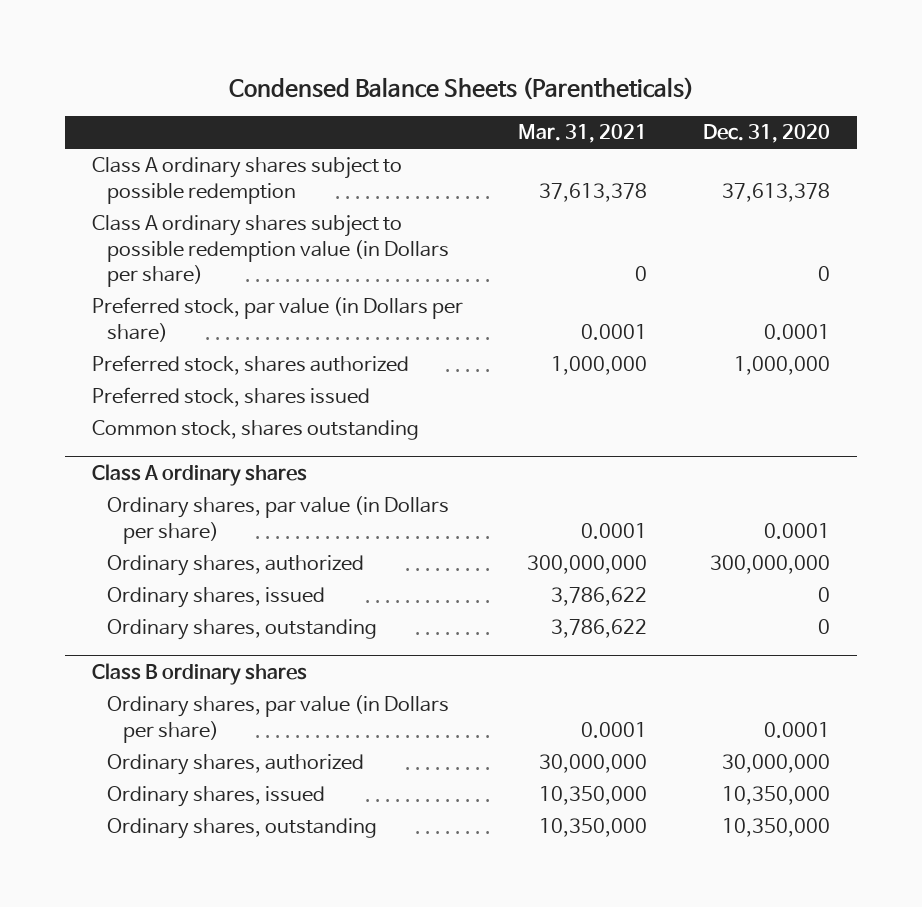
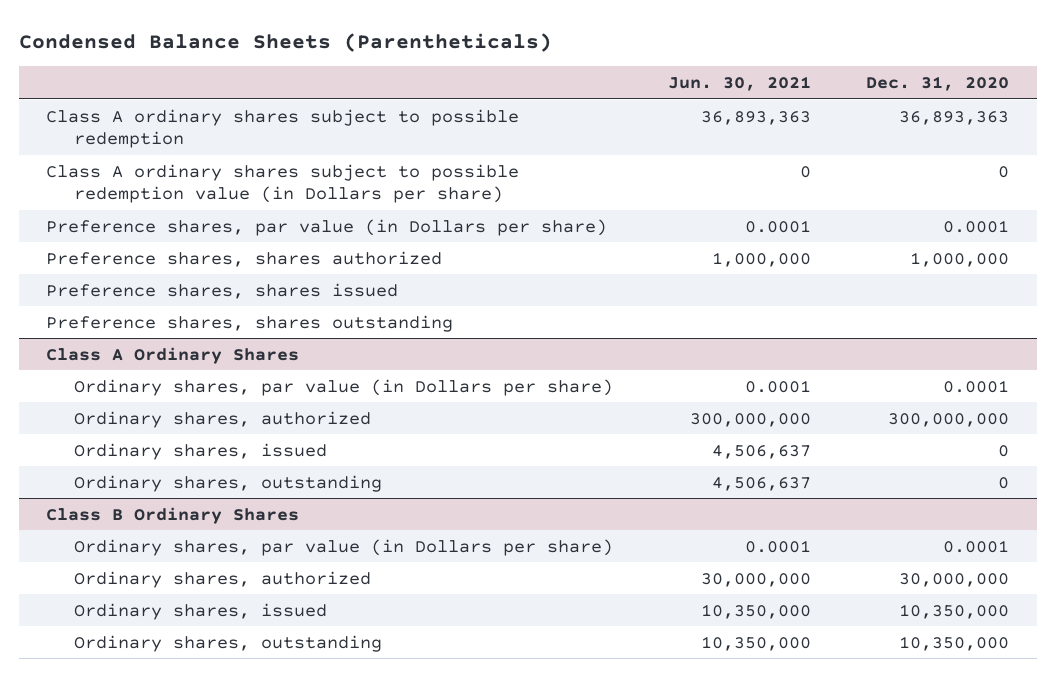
- | Mar. 31, 2021 | Dec. 31, 2020
+ | Jun. 30, 2021 | Dec. 31, 2020
- Class A ordinary shares subject to possible redemption | 37,613,378 | 37,613,378
+ Class A ordinary shares subject to possible redemption | 36,893,363 | 36,893,363
- Preferred stock, par value (in Dollars per share) | 0.0001 | 0.0001
- Preferred stock, shares authorized | 1,000,000 | 1,000,000
- Preferred stock, shares issued
- Common stock, shares outstanding
- Class A ordinary shares
+ Preference shares, par value (in Dollars per share) | 0.0001 | 0.0001
+ Preference shares, shares authorized | 1,000,000 | 1,000,000
+ Preference shares, shares issued
+ Preference shares, shares outstanding
+ Class A Ordinary Shares
- Class B ordinary shares
+ Class B Ordinary Shares

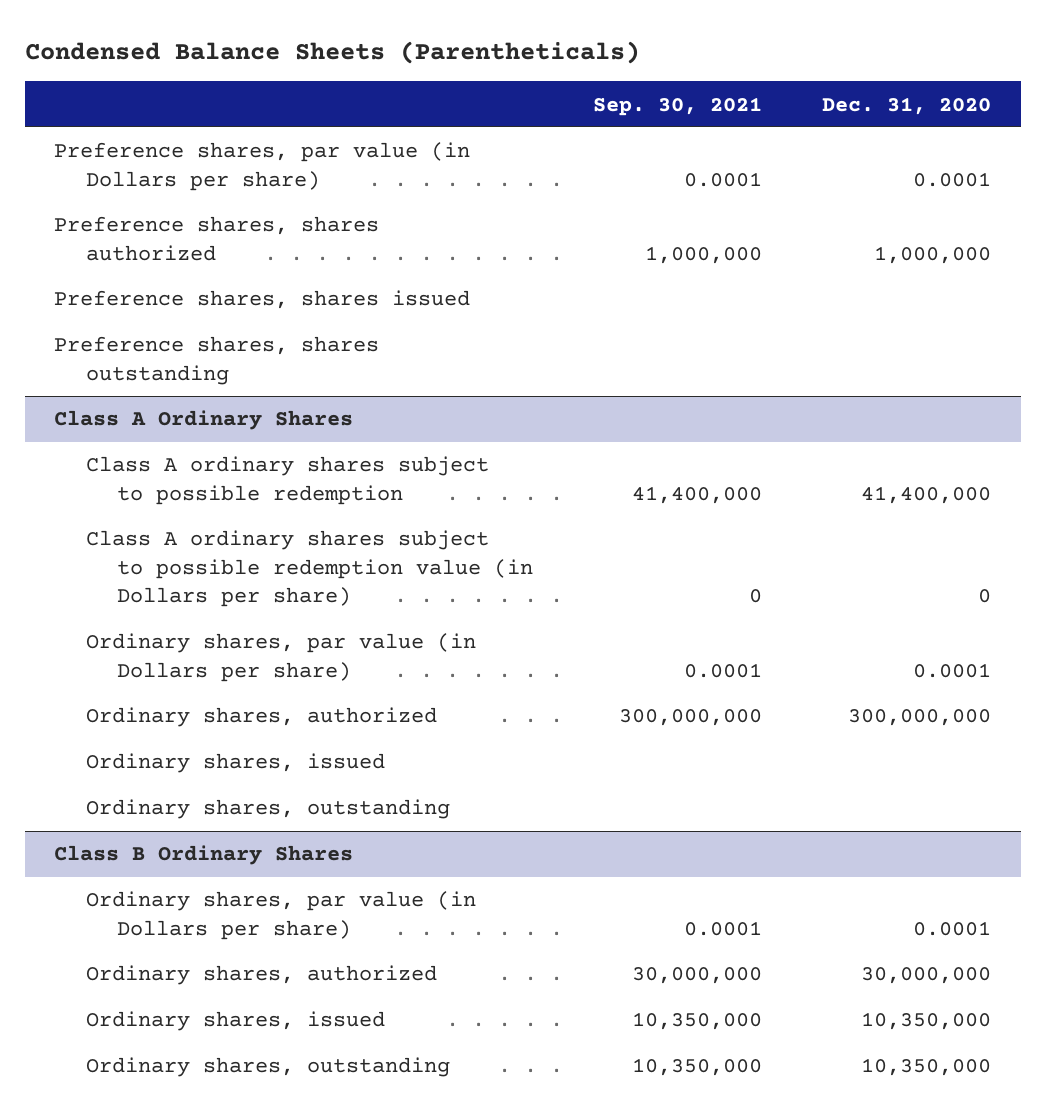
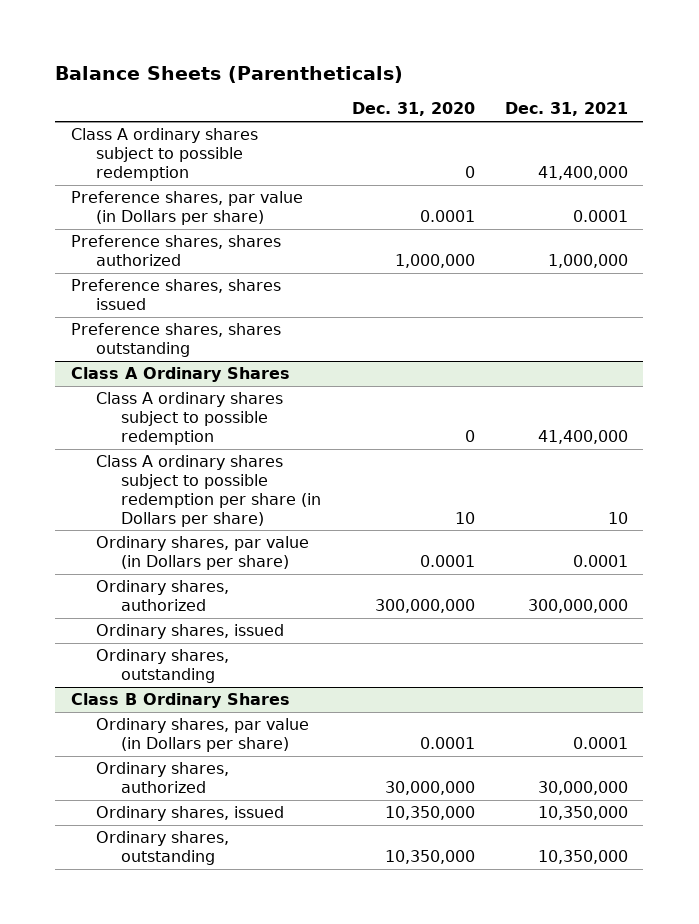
- Condensed Balance Sheets (Parentheticals)
+ Balance Sheets (Parentheticals)
- | Sep. 30, 2021 | Dec. 31, 2020
+ | Dec. 31, 2020 | Dec. 31, 2021
+ Class A ordinary shares subject to possible redemption | 0 | 41,400,000
@ Class A Ordinary Shares
- Class A ordinary shares subject to possible redemption | 41,400,000 | 41,400,000
- Class A ordinary shares subject to possible redemption value (in Dollars per share) | 0 | 0
+ Class A ordinary shares subject to possible redemption | 0 | 41,400,000
+ Class A ordinary shares subject to possible redemption per share (in Dollars per share) | 10 | 10

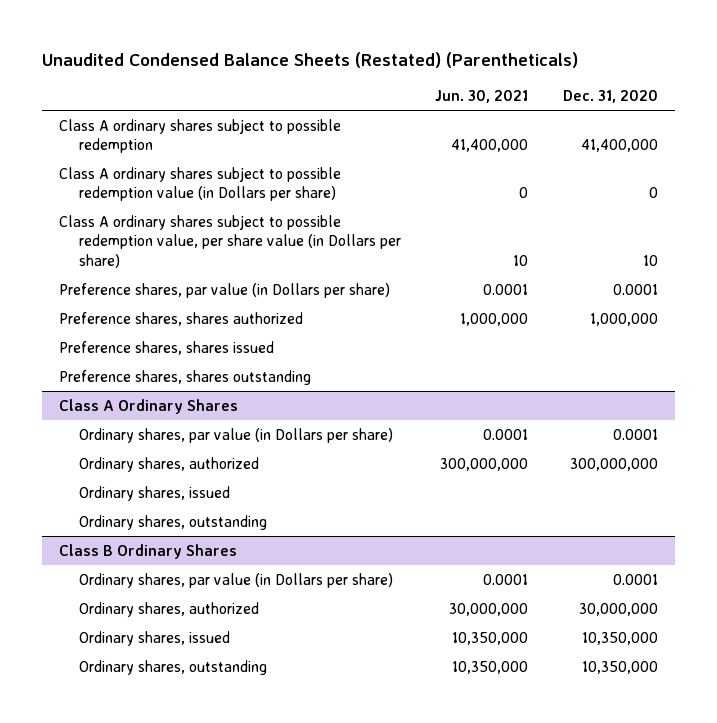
- Balance Sheets (Parentheticals)
+ Unaudited Condensed Balance Sheets (Restated) (Parentheticals)
- | Dec. 31, 2020 | Dec. 31, 2021
+ | Jun. 30, 2021 | Dec. 31, 2020
- Class A ordinary shares subject to possible redemption | 0 | 41,400,000
+ Class A ordinary shares subject to possible redemption | 41,400,000 | 41,400,000
+ Class A ordinary shares subject to possible redemption value (in Dollars per share) | 0 | 0
+ Class A ordinary shares subject to possible redemption value, per share value (in Dollars per share) | 10 | 10
@ Class A Ordinary Shares
- Class A ordinary shares subject to possible redemption | 0 | 41,400,000
- Class A ordinary shares subject to possible redemption per share (in Dollars per share) | 10 | 10

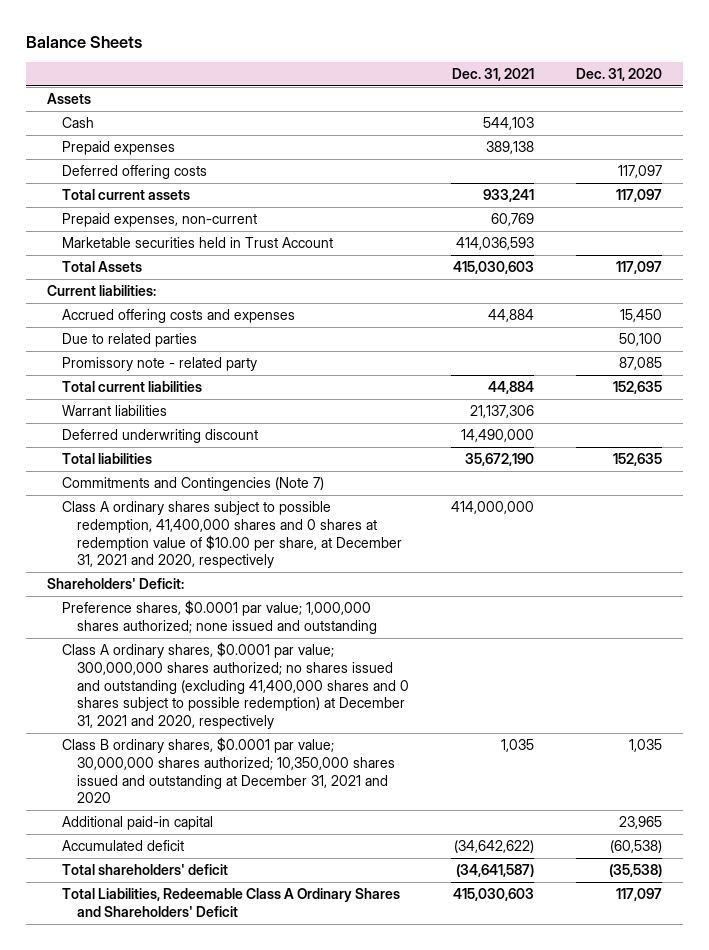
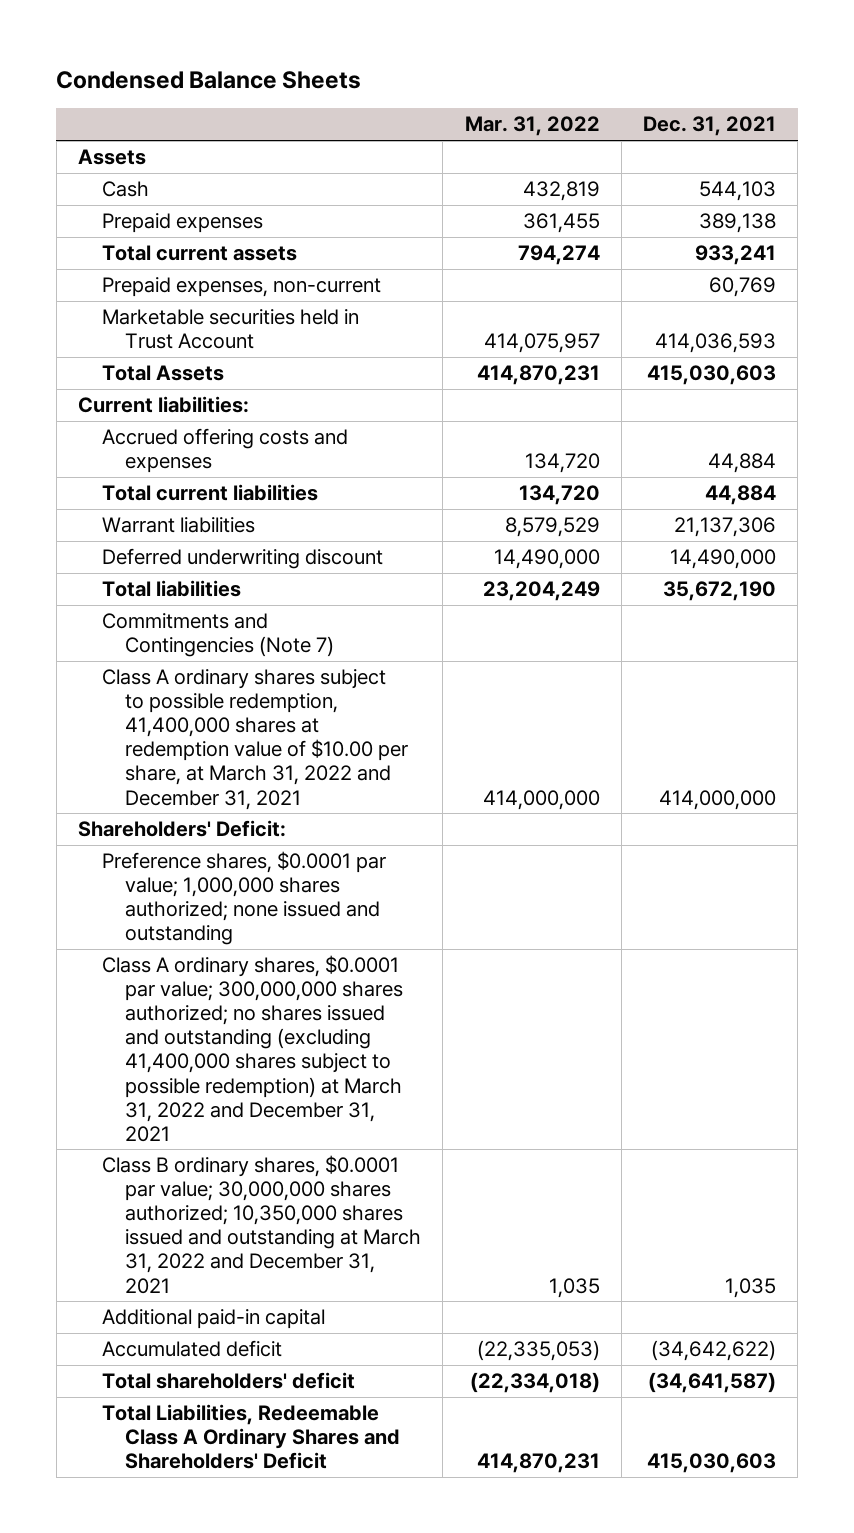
- Balance Sheets
+ Condensed Balance Sheets
- | Dec. 31, 2021 | Dec. 31, 2020
+ | Mar. 31, 2022 | Dec. 31, 2021
- Deferred offering costs | | 117,097
- Due to related parties | | 50,100
- Promissory note - related party | | 87,085
- Class A ordinary shares subject to possible redemption, 41,400,000 shares and 0 shares at redemption value of $10.00 per share, at December 31, 2021 and 2020, respectively | 414,000,000 |
+ Class A ordinary shares subject to possible redemption, 41,400,000 shares at redemption value of $10.00 per share, at March 31, 2022 and December 31, 2021 | 414,000,000 | 414,000,000
- Class A ordinary shares, $0.0001 par value; 300,000,000 shares authorized; no shares issued and outstanding (excluding 41,400,000 shares and 0 shares subject to possible redemption) at December 31, 2021 and 2020, respectively
- Class B ordinary shares, $0.0001 par value; 30,000,000 shares authorized; 10,350,000 shares issued and outstanding at December 31, 2021 and 2020 | 1,035 | 1,035
+ Class A ordinary shares, $0.0001 par value; 300,000,000 shares authorized; no shares issued and outstanding (excluding 41,400,000 shares subject to possible redemption) at March 31, 2022 and December 31, 2021
+ Class B ordinary shares, $0.0001 par value; 30,000,000 shares authorized; 10,350,000 shares issued and outstanding at March 31, 2022 and December 31, 2021 | 1,035 | 1,035

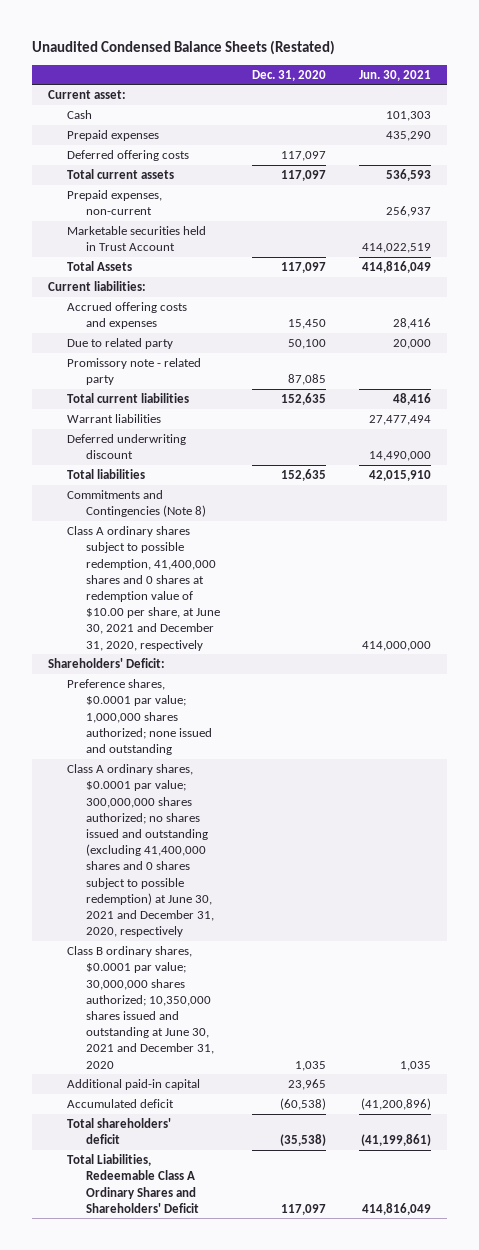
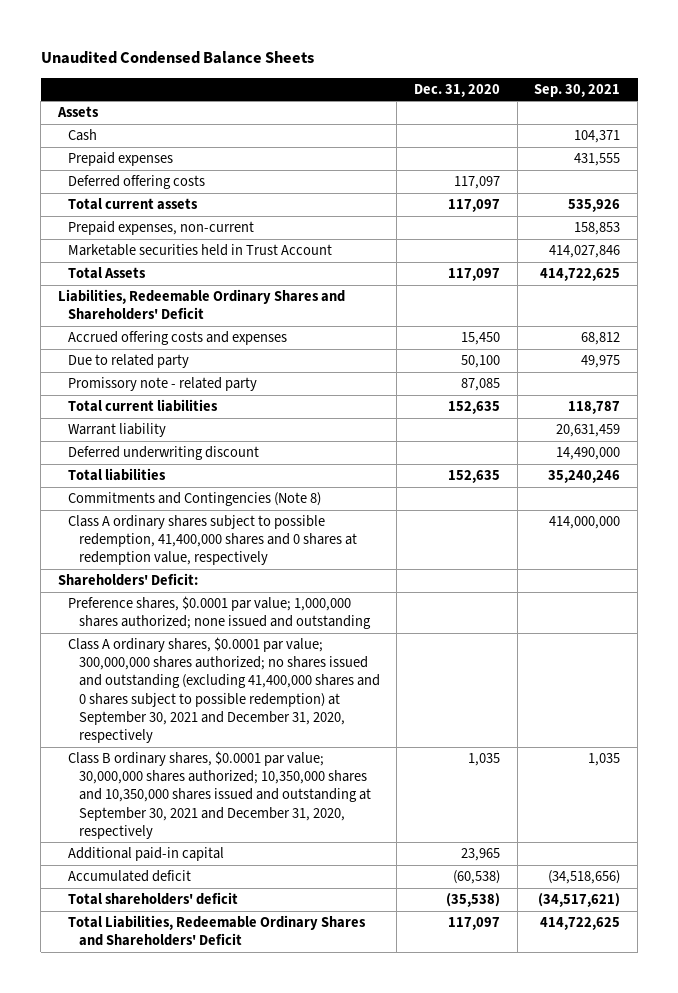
- Unaudited Condensed Balance Sheets (Restated)
+ Unaudited Condensed Balance Sheets
- | Dec. 31, 2020 | Jun. 30, 2021
+ | Dec. 31, 2020 | Sep. 30, 2021
- Current asset:
+ Assets
- Current liabilities:
+ Liabilities, Redeemable Ordinary Shares and Shareholders' Deficit
- Warrant liabilities | | 27,477,494
+ Warrant liability | | 20,631,459
- Class A ordinary shares subject to possible redemption, 41,400,000 shares and 0 shares at redemption value of $10.00 per share, at June 30, 2021 and December 31, 2020, respectively | | 414,000,000
+ Class A ordinary shares subject to possible redemption, 41,400,000 shares and 0 shares at redemption value, respectively | | 414,000,000
- Class A ordinary shares, $0.0001 par value; 300,000,000 shares authorized; no shares issued and outstanding (excluding 41,400,000 shares and 0 shares subject to possible redemption) at June 30, 2021 and December 31, 2020, respectively
- Class B ordinary shares, $0.0001 par value; 30,000,000 shares authorized; 10,350,000 shares issued and outstanding at June 30, 2021 and December 31, 2020 | 1,035 | 1,035
+ Class A ordinary shares, $0.0001 par value; 300,000,000 shares authorized; no shares issued and outstanding (excluding 41,400,000 shares and 0 shares subject to possible redemption) at September 30, 2021 and December 31, 2020, respectively
+ Class B ordinary shares, $0.0001 par value; 30,000,000 shares authorized; 10,350,000 shares and 10,350,000 shares issued and outstanding at September 30, 2021 and December 31, 2020, respectively | 1,035 | 1,035
- Total Liabilities, Redeemable Class A Ordinary Shares and Shareholders' Deficit | 117,097 | 414,816,049
+ Total Liabilities, Redeemable Ordinary Shares and Shareholders' Deficit | 117,097 | 414,722,625

